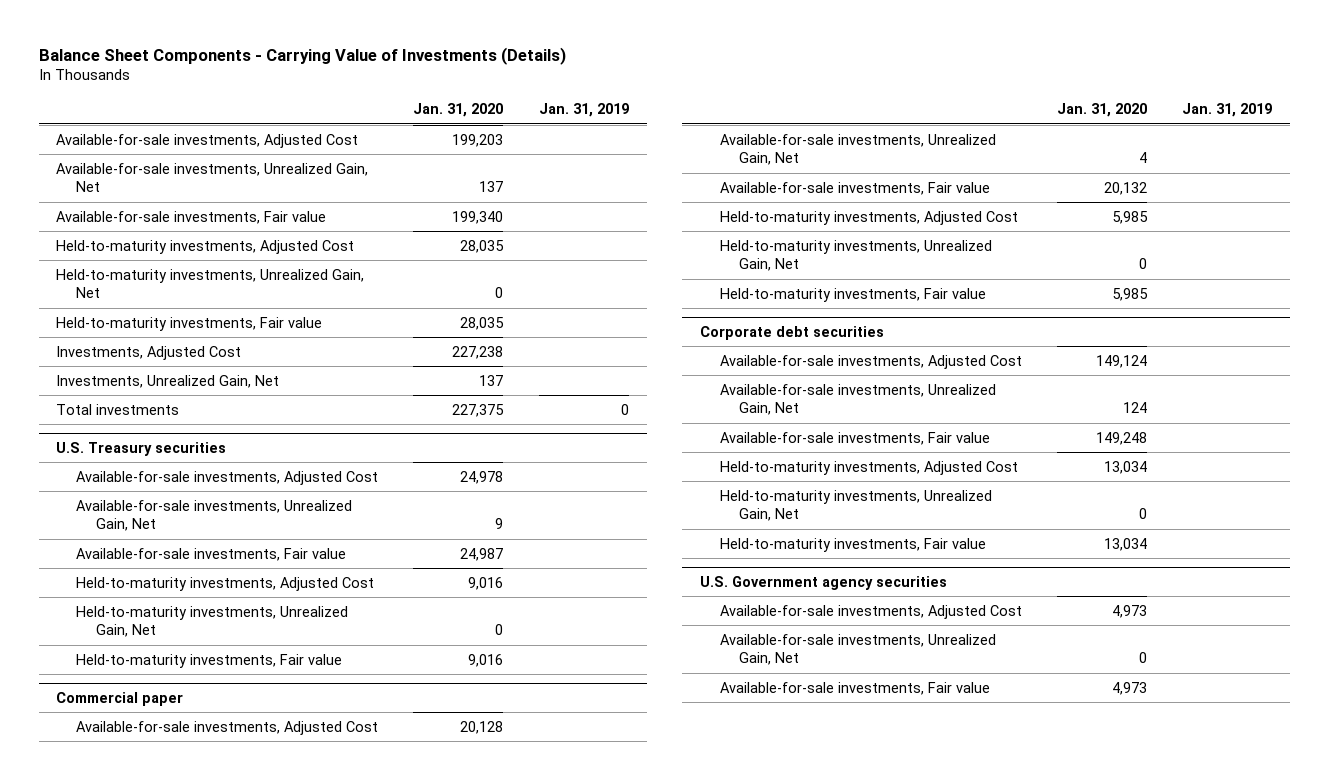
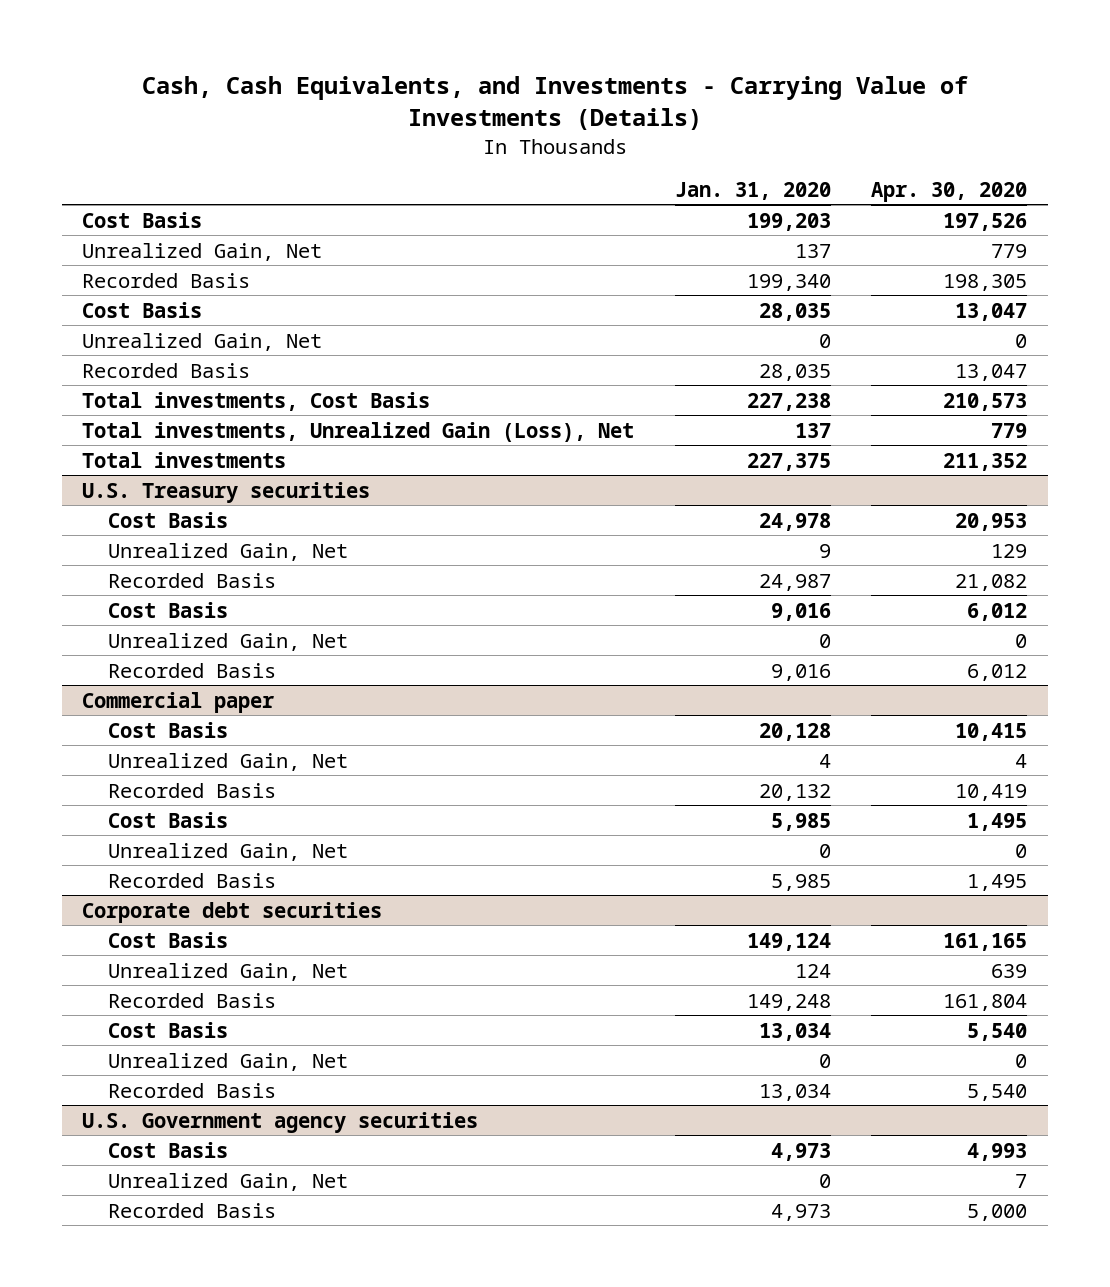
- Balance Sheet Components - Carrying Value of Investments (Details)
+ Cash, Cash Equivalents, and Investments - Carrying Value of Investments (Details)
- | Jan. 31, 2020 | Jan. 31, 2019
+ | Jan. 31, 2020 | Apr. 30, 2020
- Available-for-sale investments, Adjusted Cost | 199,203 |
- Available-for-sale investments, Unrealized Gain, Net | 137 |
- Available-for-sale investments, Fair value | 199,340 |
- Held-to-maturity investments, Adjusted Cost | 28,035 |
- Held-to-maturity investments, Unrealized Gain, Net | 0 |
- Held-to-maturity investments, Fair value | 28,035 |
- Investments, Adjusted Cost | 227,238 |
- Investments, Unrealized Gain, Net | 137 |
+ Cost Basis | 199,203 | 197,526
+ Unrealized Gain, Net | 137 | 779
+ Recorded Basis | 199,340 | 198,305
+ Cost Basis | 28,035 | 13,047
+ Unrealized Gain, Net | 0 | 0
+ Recorded Basis | 28,035 | 13,047
+ Total investments, Cost Basis | 227,238 | 210,573
+ Total investments, Unrealized Gain (Loss), Net | 137 | 779
@ U.S. Treasury securities
- Available-for-sale investments, Adjusted Cost | 24,978 |
- Available-for-sale investments, Unrealized Gain, Net | 9 |
- Available-for-sale investments, Fair value | 24,987 |
- Held-to-maturity investments, Adjusted Cost | 9,016 |
- Held-to-maturity investments, Unrealized Gain, Net | 0 |
- Held-to-maturity investments, Fair value | 9,016 |
+ Cost Basis | 24,978 | 20,953
+ Unrealized Gain, Net | 9 | 129
+ Recorded Basis | 24,987 | 21,082
+ Cost Basis | 9,016 | 6,012
+ Unrealized Gain, Net | 0 | 0
+ Recorded Basis | 9,016 | 6,012
@ Commercial paper
- Available-for-sale investments, Adjusted Cost | 20,128 |
- Available-for-sale investments, Unrealized Gain, Net | 4 |
- Available-for-sale investments, Fair value | 20,132 |
- Held-to-maturity investments, Adjusted Cost | 5,985 |
- Held-to-maturity investments, Unrealized Gain, Net | 0 |
- Held-to-maturity investments, Fair value | 5,985 |
+ Cost Basis | 20,128 | 10,415
+ Unrealized Gain, Net | 4 | 4
+ Recorded Basis | 20,132 | 10,419
+ Cost Basis | 5,985 | 1,495
+ Unrealized Gain, Net | 0 | 0
+ Recorded Basis | 5,985 | 1,495
@ Corporate debt securities
- Available-for-sale investments, Adjusted Cost | 149,124 |
- Available-for-sale investments, Unrealized Gain, Net | 124 |
- Available-for-sale investments, Fair value | 149,248 |
- Held-to-maturity investments, Adjusted Cost | 13,034 |
- Held-to-maturity investments, Unrealized Gain, Net | 0 |
- Held-to-maturity investments, Fair value | 13,034 |
+ Cost Basis | 149,124 | 161,165
+ Unrealized Gain, Net | 124 | 639
+ Recorded Basis | 149,248 | 161,804
+ Cost Basis | 13,034 | 5,540
+ Unrealized Gain, Net | 0 | 0
+ Recorded Basis | 13,034 | 5,540
@ U.S. Government agency securities
- Available-for-sale investments, Adjusted Cost | 4,973 |
- Available-for-sale investments, Unrealized Gain, Net | 0 |
- Available-for-sale investments, Fair value | 4,973 |
+ Cost Basis | 4,973 | 4,993
+ Unrealized Gain, Net | 0 | 7
+ Recorded Basis | 4,973 | 5,000

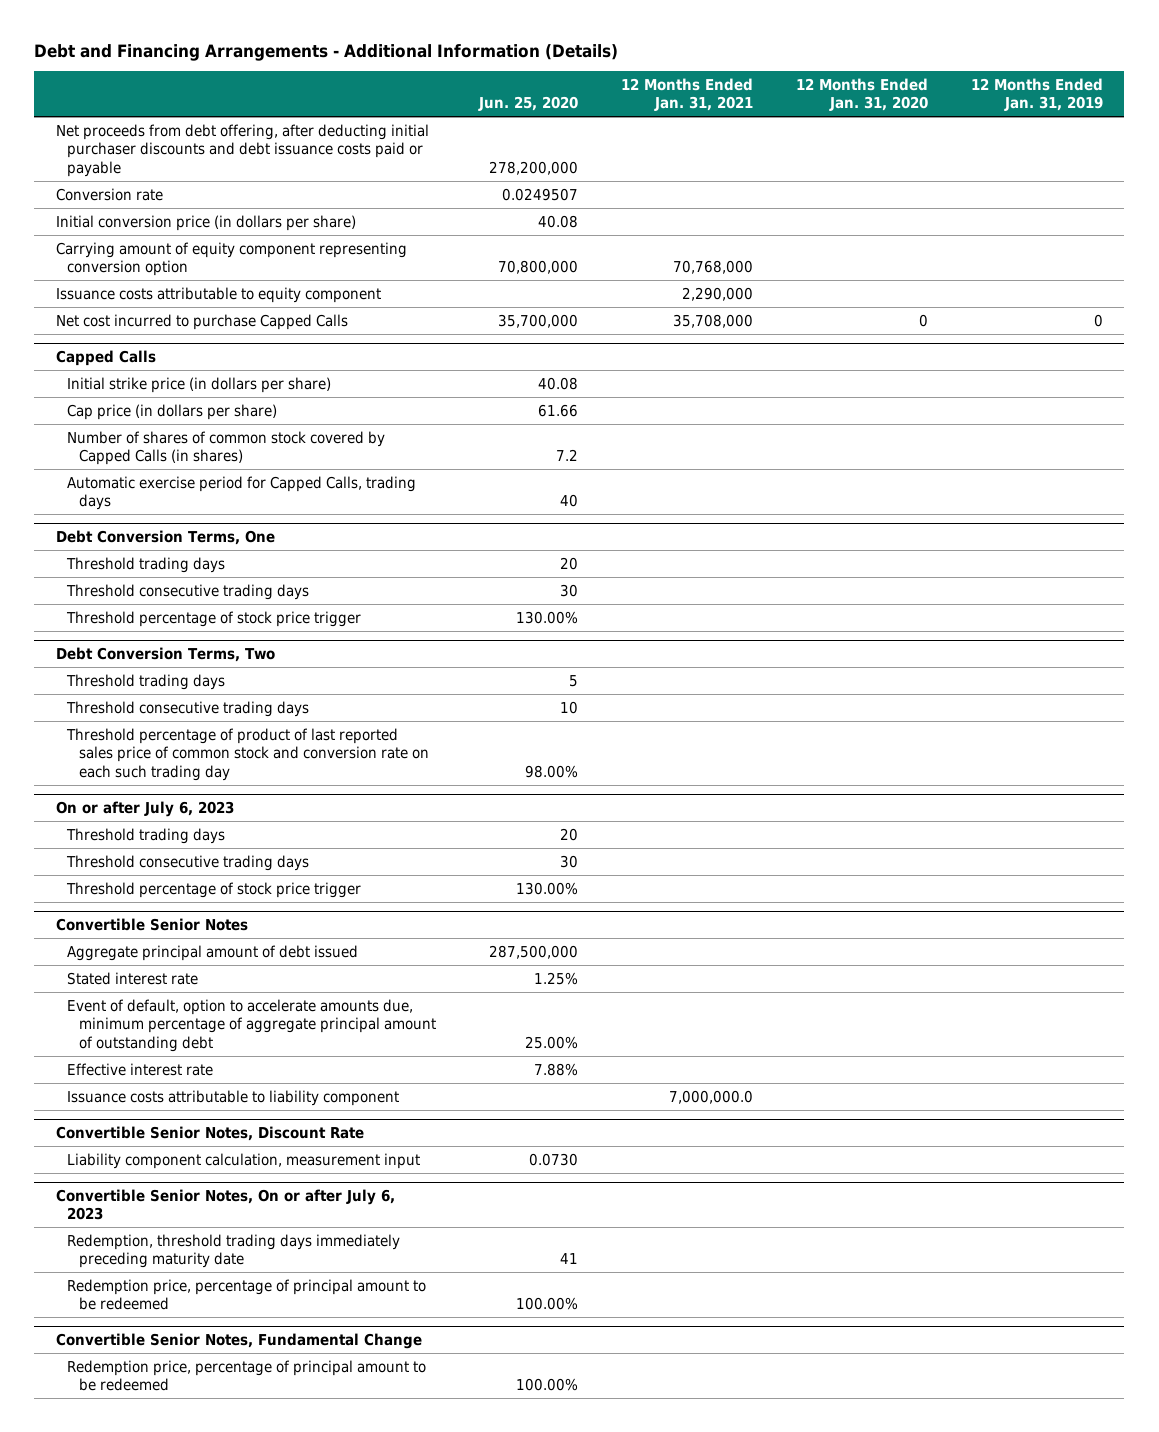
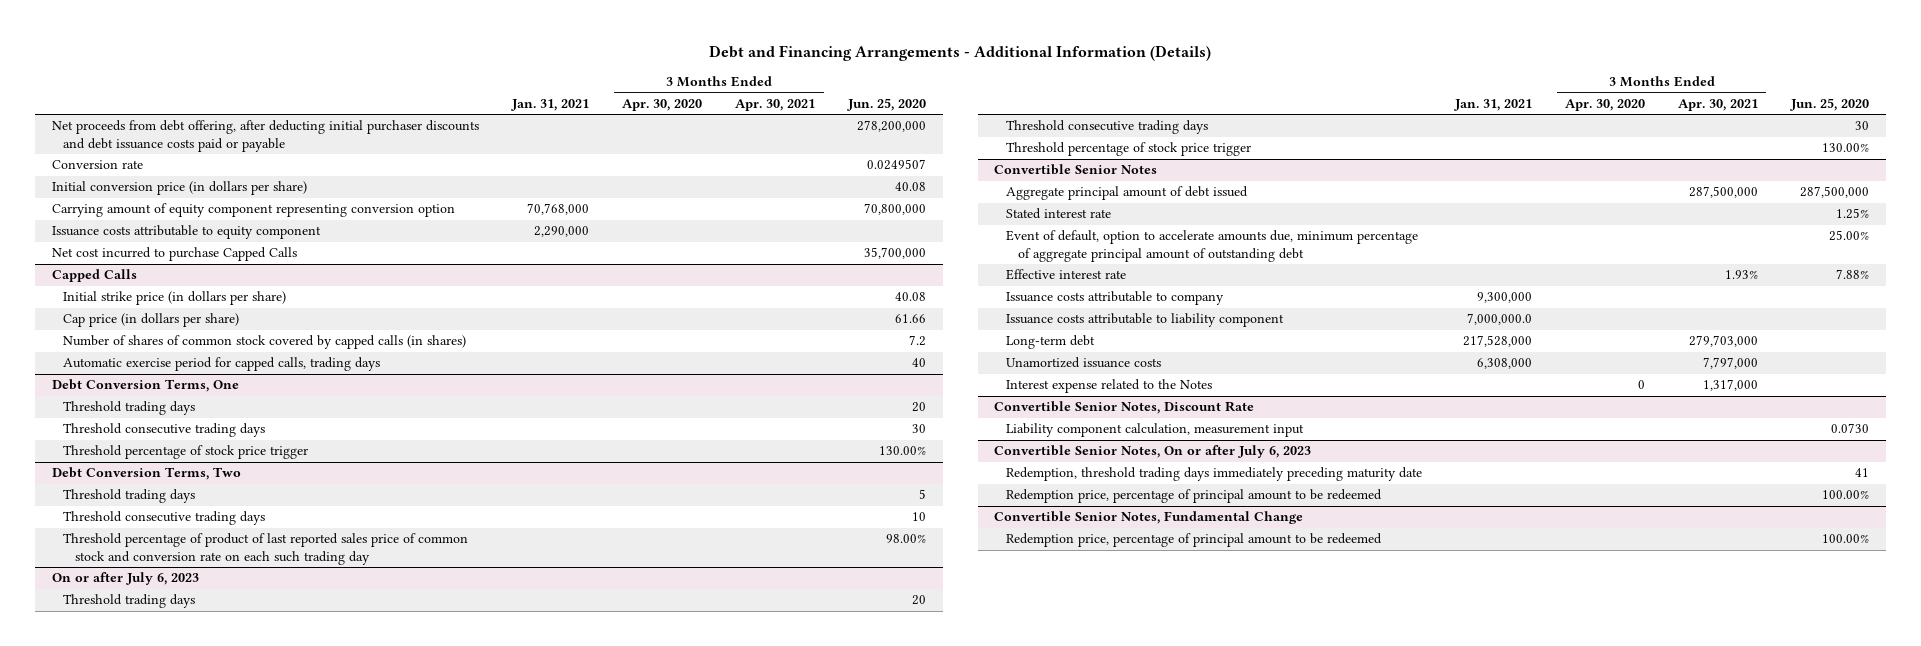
- | Jun. 25, 2020 | 12 Months Ended Jan. 31, 2021 | 12 Months Ended Jan. 31, 2020 | 12 Months Ended Jan. 31, 2019
+ | Jan. 31, 2021 | 3 Months Ended Apr. 30, 2020 | 3 Months Ended Apr. 30, 2021 | Jun. 25, 2020
@ Capped Calls
- Number of shares of common stock covered by Capped Calls (in shares) | 7.2 | | |
- Automatic exercise period for Capped Calls, trading days | 40 | | |
+ Number of shares of common stock covered by capped calls (in shares) | | | | 7.2
+ Automatic exercise period for capped calls, trading days | | | | 40
@ Convertible Senior Notes
+ Issuance costs attributable to company | 9,300,000 | | |
+ Long-term debt | 217,528,000 | | 279,703,000 |
+ Unamortized issuance costs | 6,308,000 | | 7,797,000 |
+ Interest expense related to the Notes | | 0 | 1,317,000 |

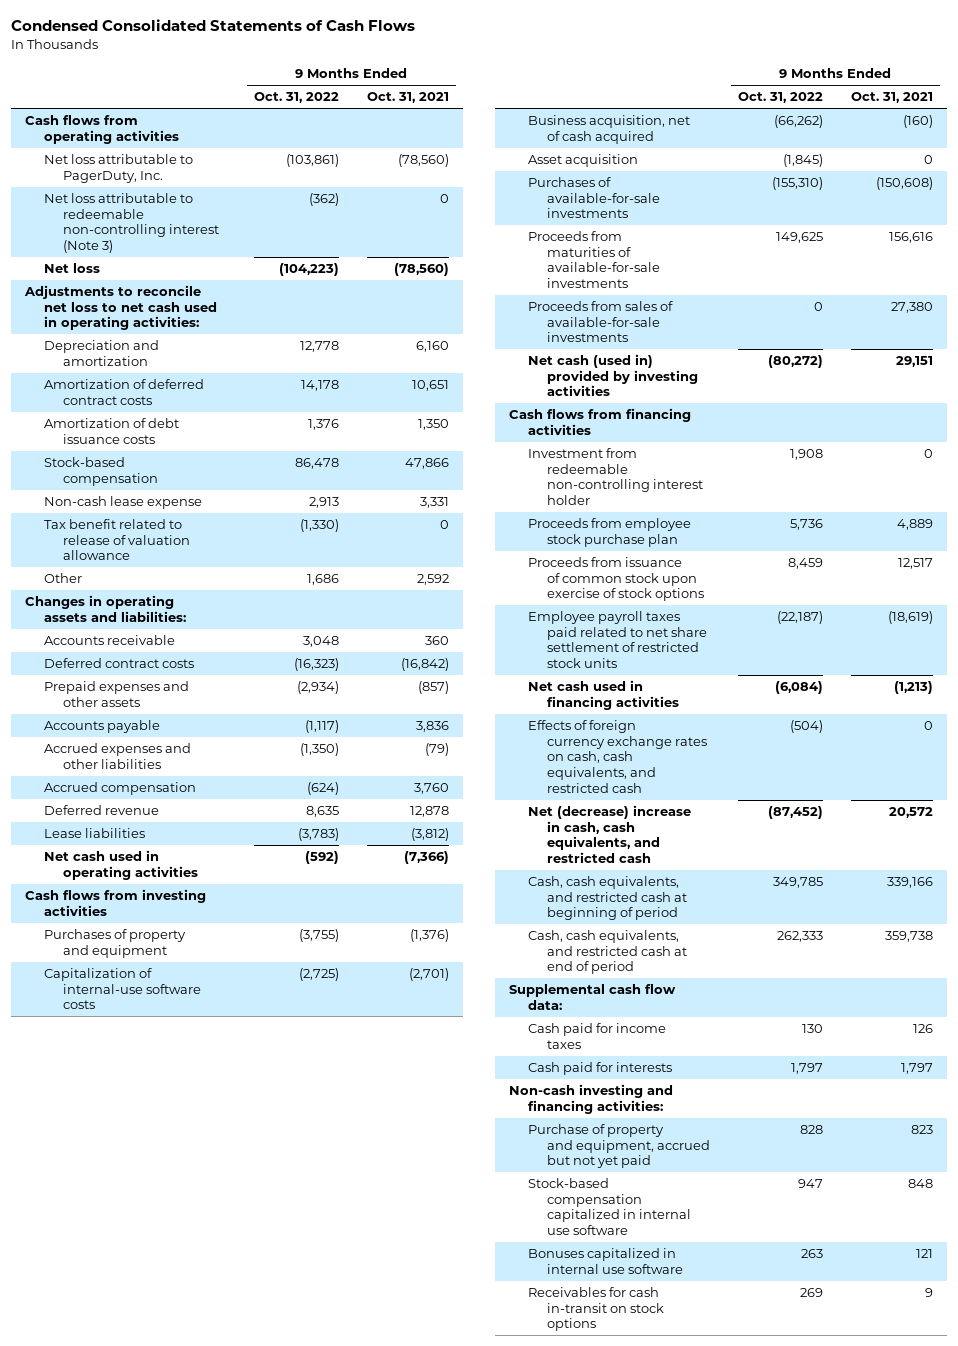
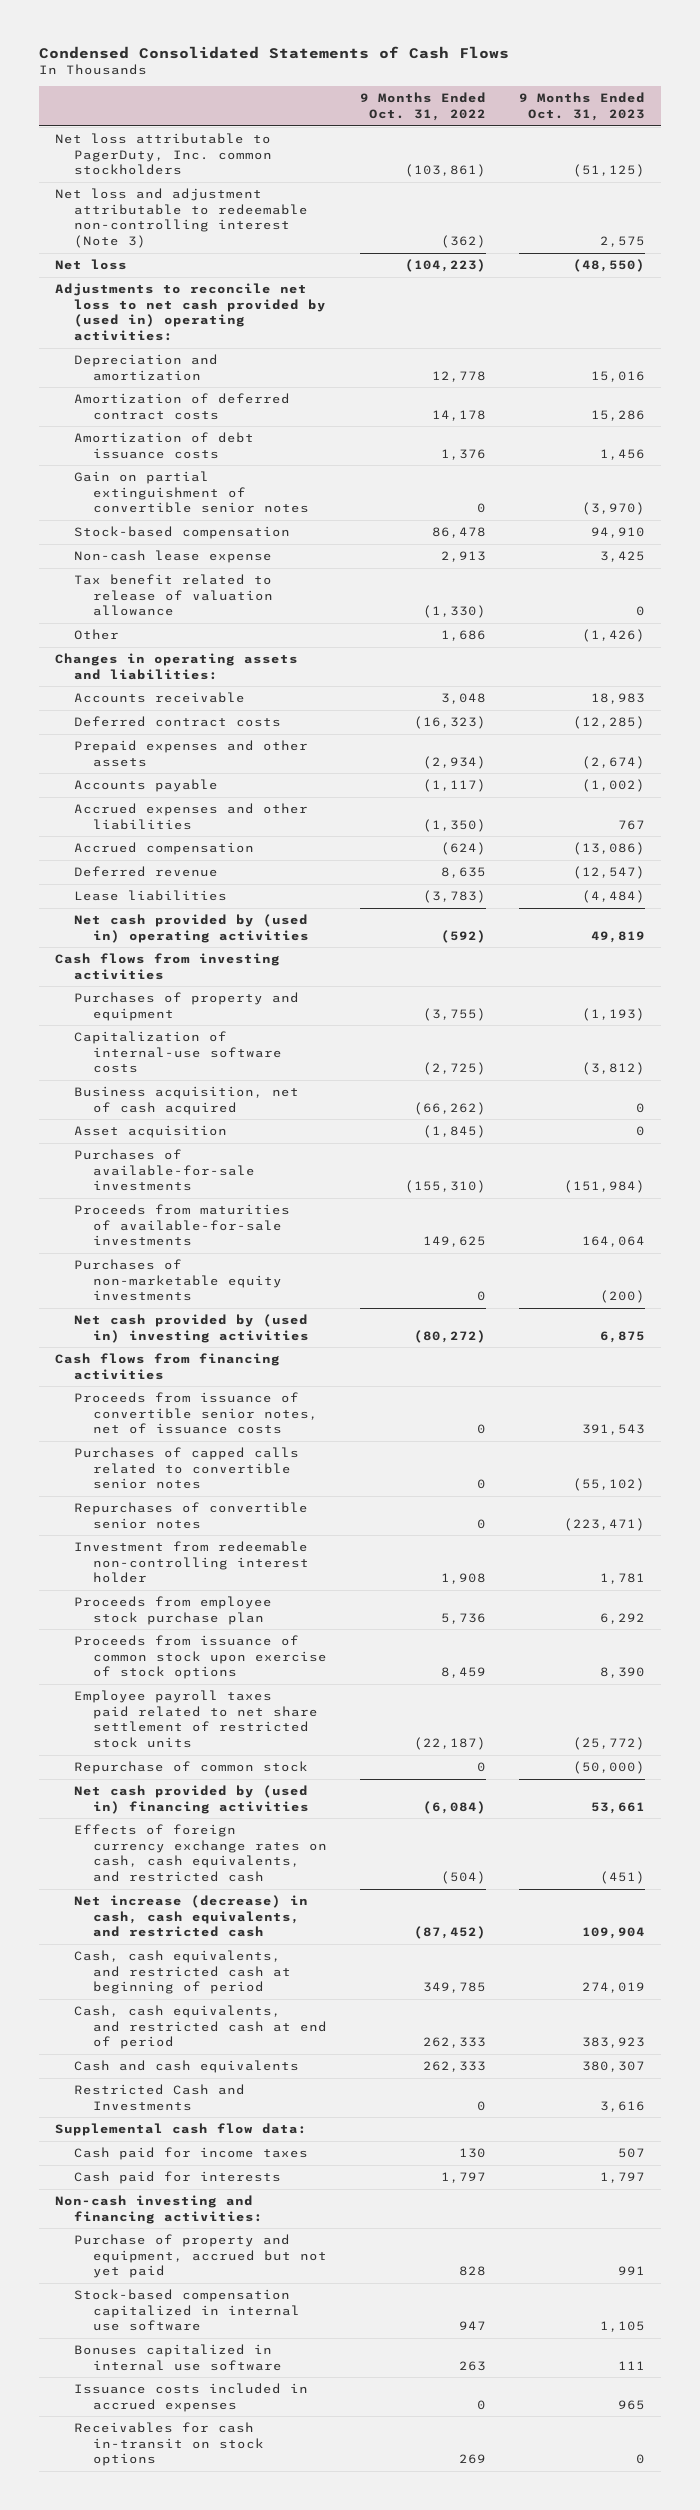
- | 9 Months Ended Oct. 31, 2022 | 9 Months Ended Oct. 31, 2021
+ | 9 Months Ended Oct. 31, 2022 | 9 Months Ended Oct. 31, 2023
- Cash flows from operating activities
- Net loss attributable to PagerDuty, Inc. | (103,861) | (78,560)
- Net loss attributable to redeemable non-controlling interest (Note 3) | (362) | 0
+ Net loss attributable to PagerDuty, Inc. common stockholders | (103,861) | (51,125)
+ Net loss and adjustment attributable to redeemable non-controlling interest (Note 3) | (362) | 2,575
- Adjustments to reconcile net loss to net cash used in operating activities:
+ Adjustments to reconcile net loss to net cash provided by (used in) operating activities:
+ Gain on partial extinguishment of convertible senior notes | 0 | (3,970)
- Net cash used in operating activities | (592) | (7,366)
+ Net cash provided by (used in) operating activities | (592) | 49,819
- Proceeds from sales of available-for-sale investments | 0 | 27,380
- Net cash (used in) provided by investing activities | (80,272) | 29,151
+ Purchases of non-marketable equity investments | 0 | (200)
+ Net cash provided by (used in) investing activities | (80,272) | 6,875
+ Proceeds from issuance of convertible senior notes, net of issuance costs | 0 | 391,543
+ Purchases of capped calls related to convertible senior notes | 0 | (55,102)
+ Repurchases of convertible senior notes | 0 | (223,471)
- Net cash used in financing activities | (6,084) | (1,213)
+ Repurchase of common stock | 0 | (50,000)
+ Net cash provided by (used in) financing activities | (6,084) | 53,661
- Net (decrease) increase in cash, cash equivalents, and restricted cash | (87,452) | 20,572
+ Net increase (decrease) in cash, cash equivalents, and restricted cash | (87,452) | 109,904
+ Cash and cash equivalents | 262,333 | 380,307
+ Restricted Cash and Investments | 0 | 3,616
+ Issuance costs included in accrued expenses | 0 | 965

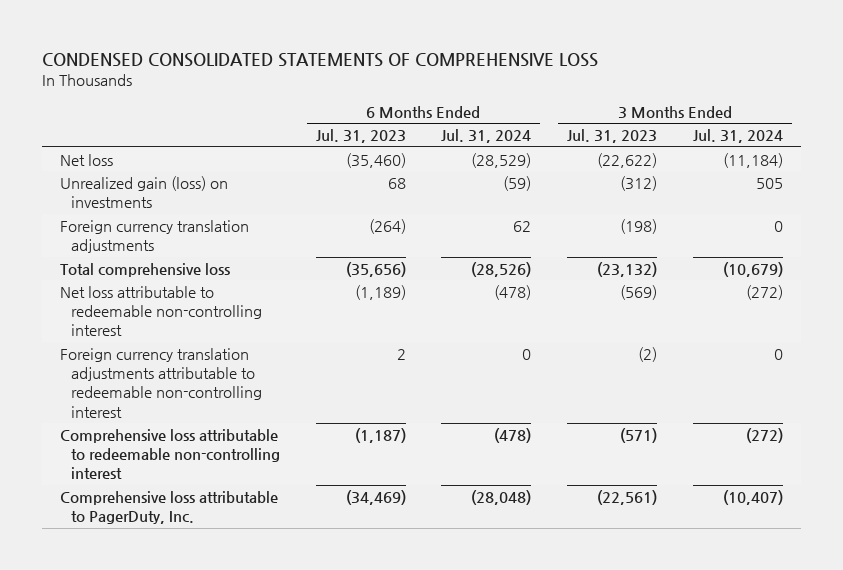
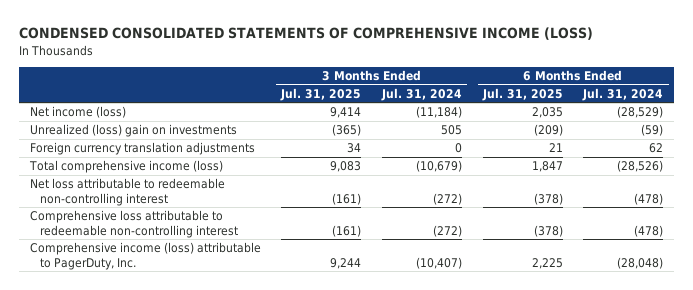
- CONDENSED CONSOLIDATED STATEMENTS OF COMPREHENSIVE LOSS
+ CONDENSED CONSOLIDATED STATEMENTS OF COMPREHENSIVE INCOME (LOSS)
- | 6 Months Ended Jul. 31, 2023 | 6 Months Ended Jul. 31, 2024 | 3 Months Ended Jul. 31, 2023 | 3 Months Ended Jul. 31, 2024
+ | 3 Months Ended Jul. 31, 2025 | 3 Months Ended Jul. 31, 2024 | 6 Months Ended Jul. 31, 2025 | 6 Months Ended Jul. 31, 2024
- Net loss | (35,460) | (28,529) | (22,622) | (11,184)
- Unrealized gain (loss) on investments | 68 | (59) | (312) | 505
+ Net income (loss) | 9,414 | (11,184) | 2,035 | (28,529)
+ Unrealized (loss) gain on investments | (365) | 505 | (209) | (59)
- Total comprehensive loss | (35,656) | (28,526) | (23,132) | (10,679)
+ Total comprehensive income (loss) | 9,083 | (10,679) | 1,847 | (28,526)
- Foreign currency translation adjustments attributable to redeemable non-controlling interest | 2 | 0 | (2) | 0
- Comprehensive loss attributable to PagerDuty, Inc. | (34,469) | (28,048) | (22,561) | (10,407)
+ Comprehensive income (loss) attributable to PagerDuty, Inc. | 9,244 | (10,407) | 2,225 | (28,048)

